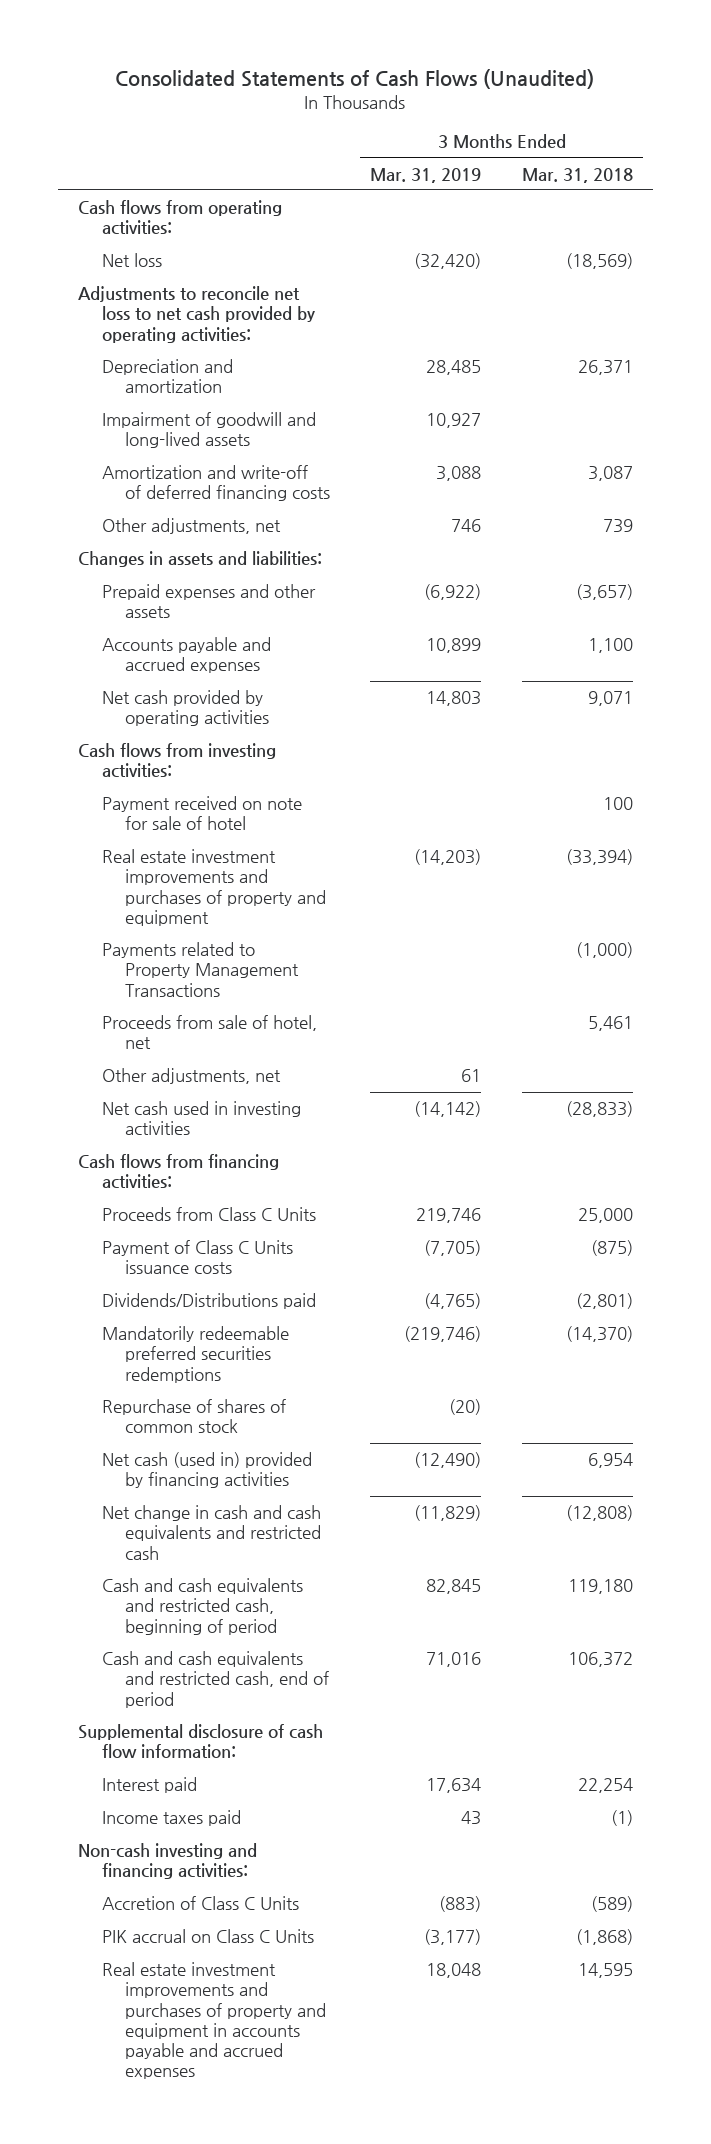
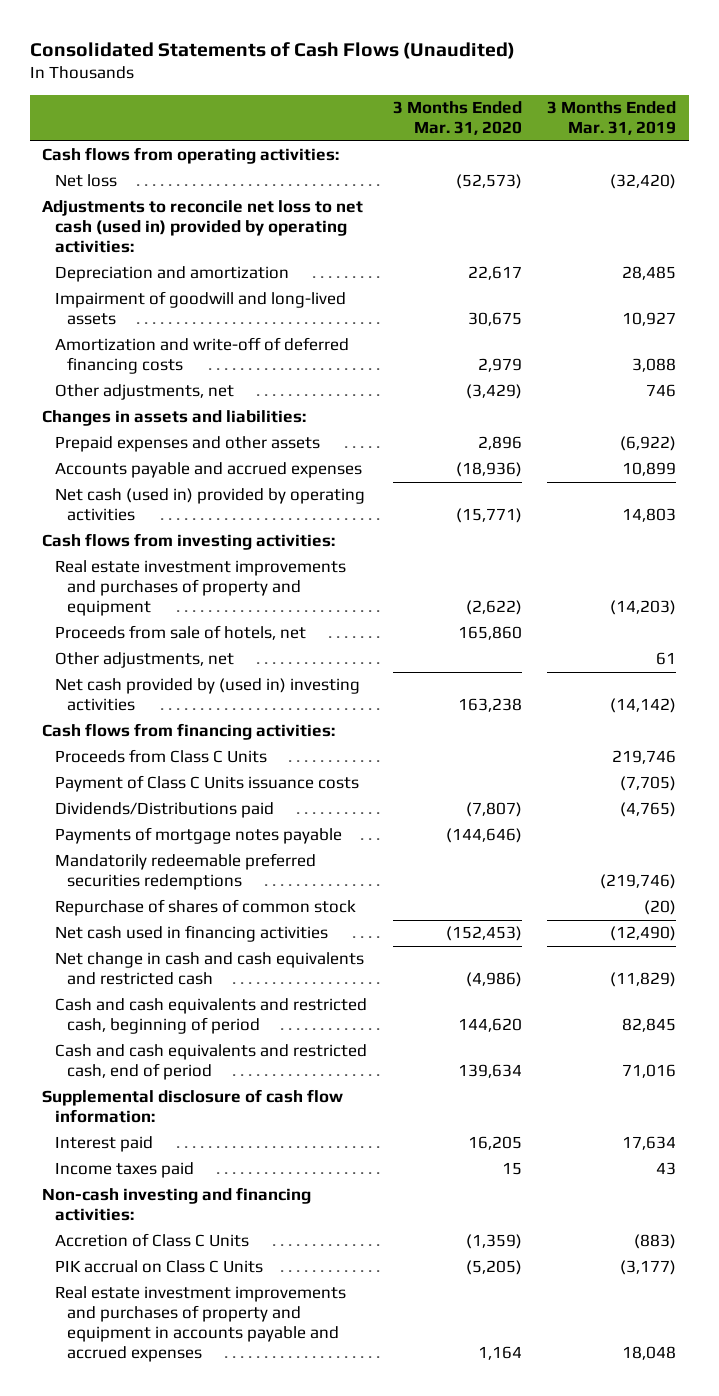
- | 3 Months Ended Mar. 31, 2019 | 3 Months Ended Mar. 31, 2018
+ | 3 Months Ended Mar. 31, 2020 | 3 Months Ended Mar. 31, 2019
- Adjustments to reconcile net loss to net cash provided by operating activities:
+ Adjustments to reconcile net loss to net cash (used in) provided by operating activities:
- Net cash provided by operating activities | 14,803 | 9,071
+ Net cash (used in) provided by operating activities | (15,771) | 14,803
- Payment received on note for sale of hotel | | 100
- Payments related to Property Management Transactions | | (1,000)
- Proceeds from sale of hotel, net | | 5,461
+ Proceeds from sale of hotels, net | 165,860 |
- Net cash used in investing activities | (14,142) | (28,833)
+ Net cash provided by (used in) investing activities | 163,238 | (14,142)
+ Payments of mortgage notes payable | (144,646) |
- Net cash (used in) provided by financing activities | (12,490) | 6,954
+ Net cash used in financing activities | (152,453) | (12,490)

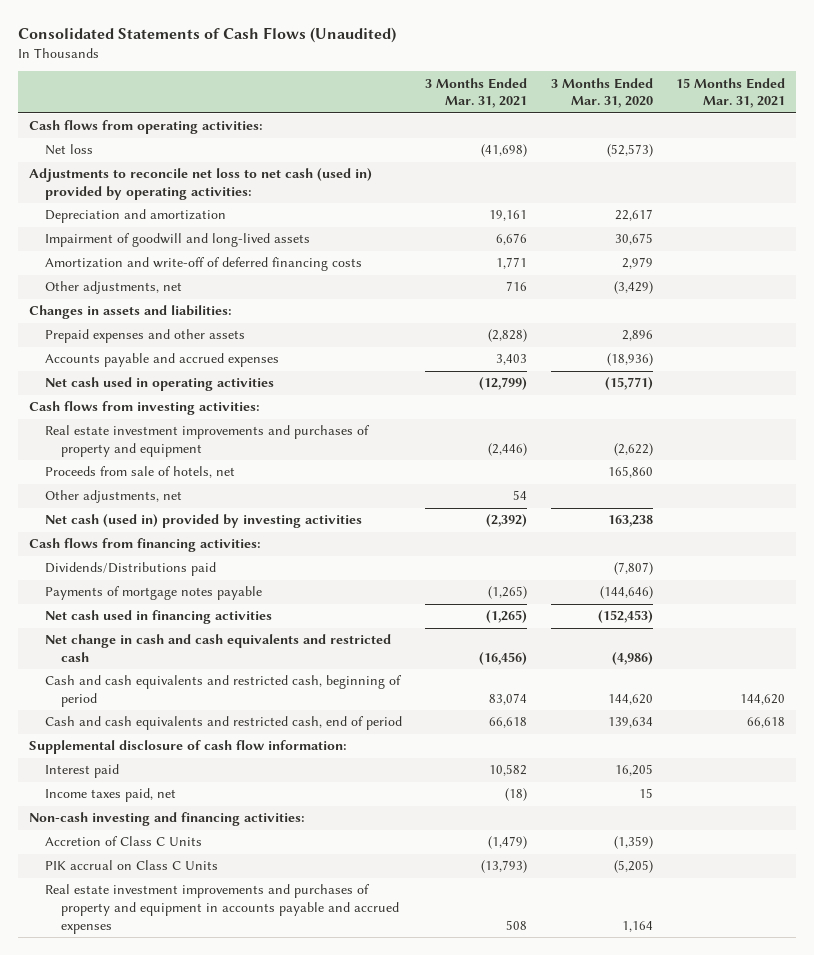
- | 3 Months Ended Mar. 31, 2020 | 3 Months Ended Mar. 31, 2019
+ | 3 Months Ended Mar. 31, 2021 | 3 Months Ended Mar. 31, 2020 | 15 Months Ended Mar. 31, 2021
- Net cash (used in) provided by operating activities | (15,771) | 14,803
+ Net cash used in operating activities | (12,799) | (15,771) |
- Net cash provided by (used in) investing activities | 163,238 | (14,142)
+ Net cash (used in) provided by investing activities | (2,392) | 163,238 |
- Proceeds from Class C Units | | 219,746
- Payment of Class C Units issuance costs | | (7,705)
- Mandatorily redeemable preferred securities redemptions | | (219,746)
- Repurchase of shares of common stock | | (20)
- Income taxes paid | 15 | 43
+ Income taxes paid, net | (18) | 15 |

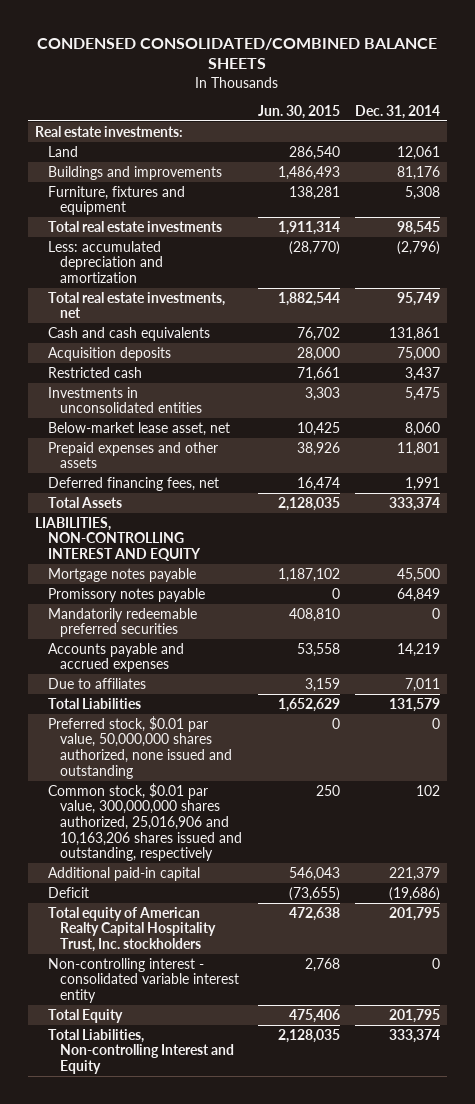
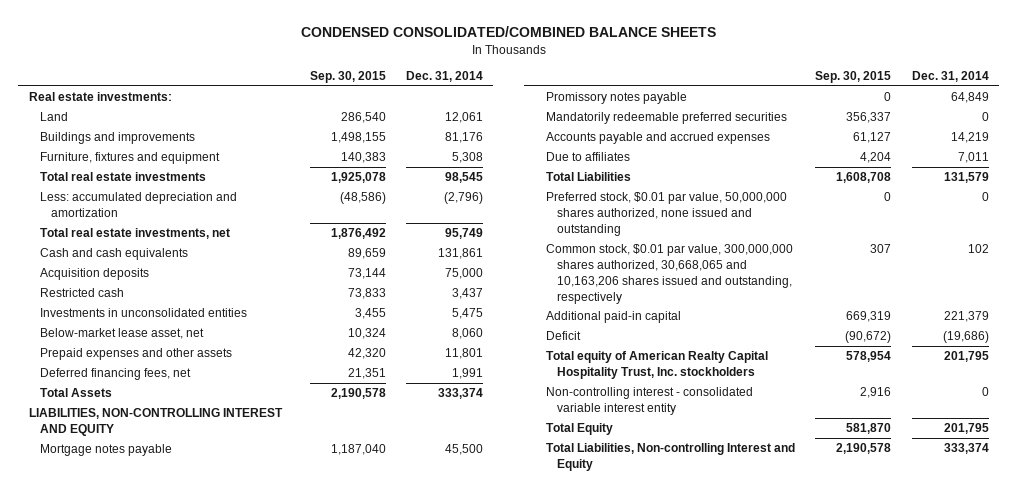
- | Jun. 30, 2015 | Dec. 31, 2014
+ | Sep. 30, 2015 | Dec. 31, 2014
- Common stock, $0.01 par value, 300,000,000 shares authorized, 25,016,906 and 10,163,206 shares issued and outstanding, respectively | 250 | 102
+ Common stock, $0.01 par value, 300,000,000 shares authorized, 30,668,065 and 10,163,206 shares issued and outstanding, respectively | 307 | 102

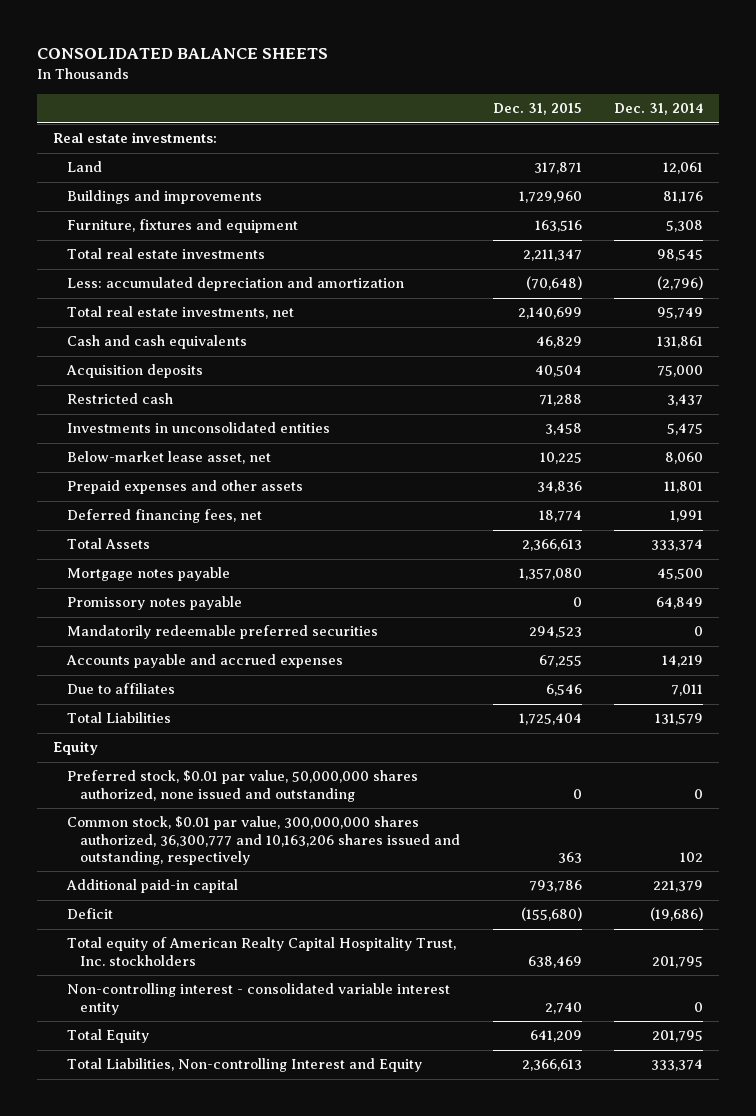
- CONDENSED CONSOLIDATED/COMBINED BALANCE SHEETS
+ CONSOLIDATED BALANCE SHEETS
- | Sep. 30, 2015 | Dec. 31, 2014
+ | Dec. 31, 2015 | Dec. 31, 2014
- LIABILITIES, NON-CONTROLLING INTEREST AND EQUITY
+ Equity
- Common stock, $0.01 par value, 300,000,000 shares authorized, 30,668,065 and 10,163,206 shares issued and outstanding, respectively | 307 | 102
+ Common stock, $0.01 par value, 300,000,000 shares authorized, 36,300,777 and 10,163,206 shares issued and outstanding, respectively | 363 | 102

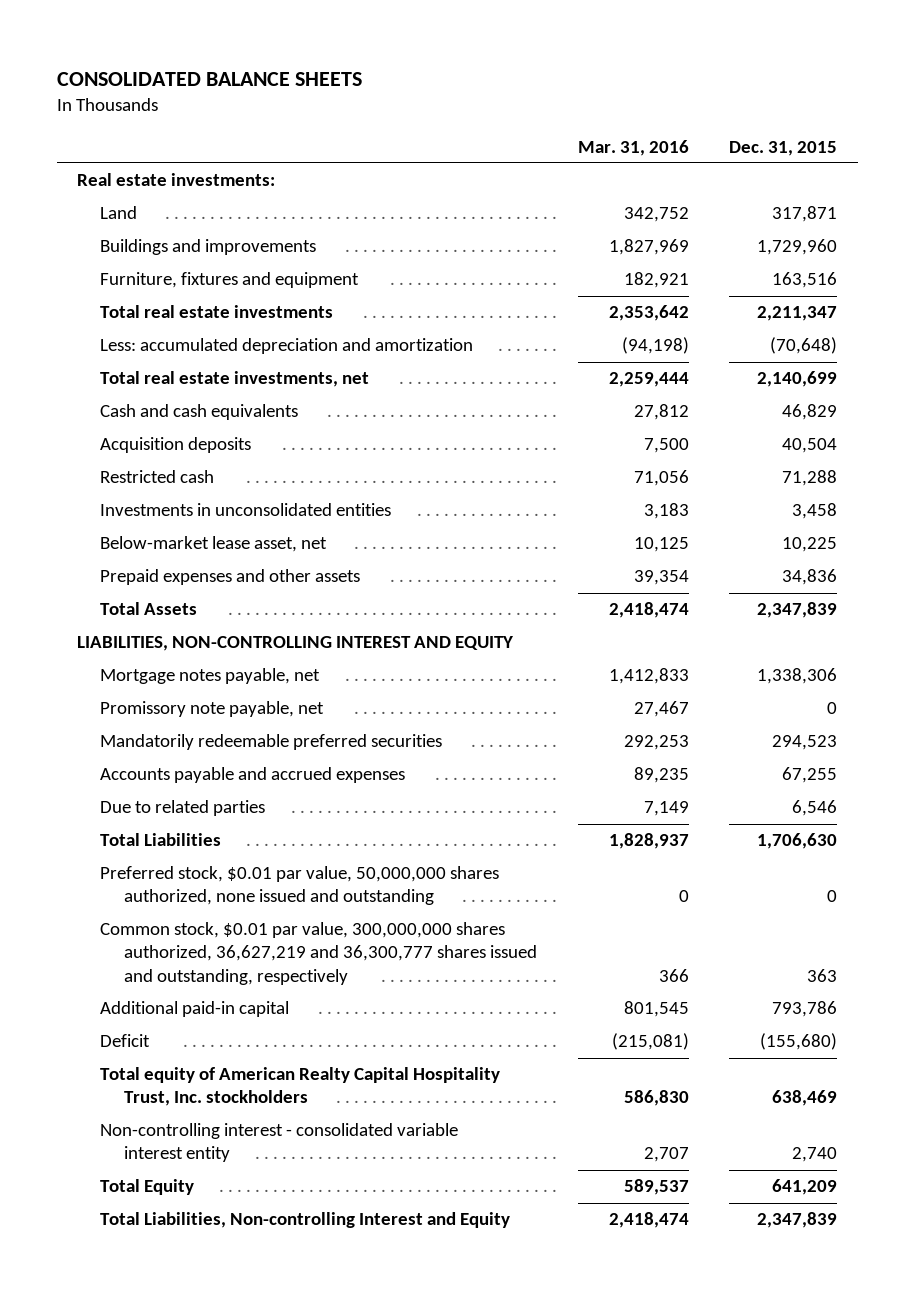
- | Dec. 31, 2015 | Dec. 31, 2014
+ | Mar. 31, 2016 | Dec. 31, 2015
- Deferred financing fees, net | 18,774 | 1,991
- Total Assets | 2,366,613 | 333,374
- Mortgage notes payable | 1,357,080 | 45,500
- Promissory notes payable | 0 | 64,849
+ Total Assets | 2,418,474 | 2,347,839
+ LIABILITIES, NON-CONTROLLING INTEREST AND EQUITY
+ Mortgage notes payable, net | 1,412,833 | 1,338,306
+ Promissory note payable, net | 27,467 | 0
- Due to affiliates | 6,546 | 7,011
- Total Liabilities | 1,725,404 | 131,579
- Equity
+ Due to related parties | 7,149 | 6,546
+ Total Liabilities | 1,828,937 | 1,706,630
- Common stock, $0.01 par value, 300,000,000 shares authorized, 36,300,777 and 10,163,206 shares issued and outstanding, respectively | 363 | 102
+ Common stock, $0.01 par value, 300,000,000 shares authorized, 36,627,219 and 36,300,777 shares issued and outstanding, respectively | 366 | 363
- Total Liabilities, Non-controlling Interest and Equity | 2,366,613 | 333,374
+ Total Liabilities, Non-controlling Interest and Equity | 2,418,474 | 2,347,839

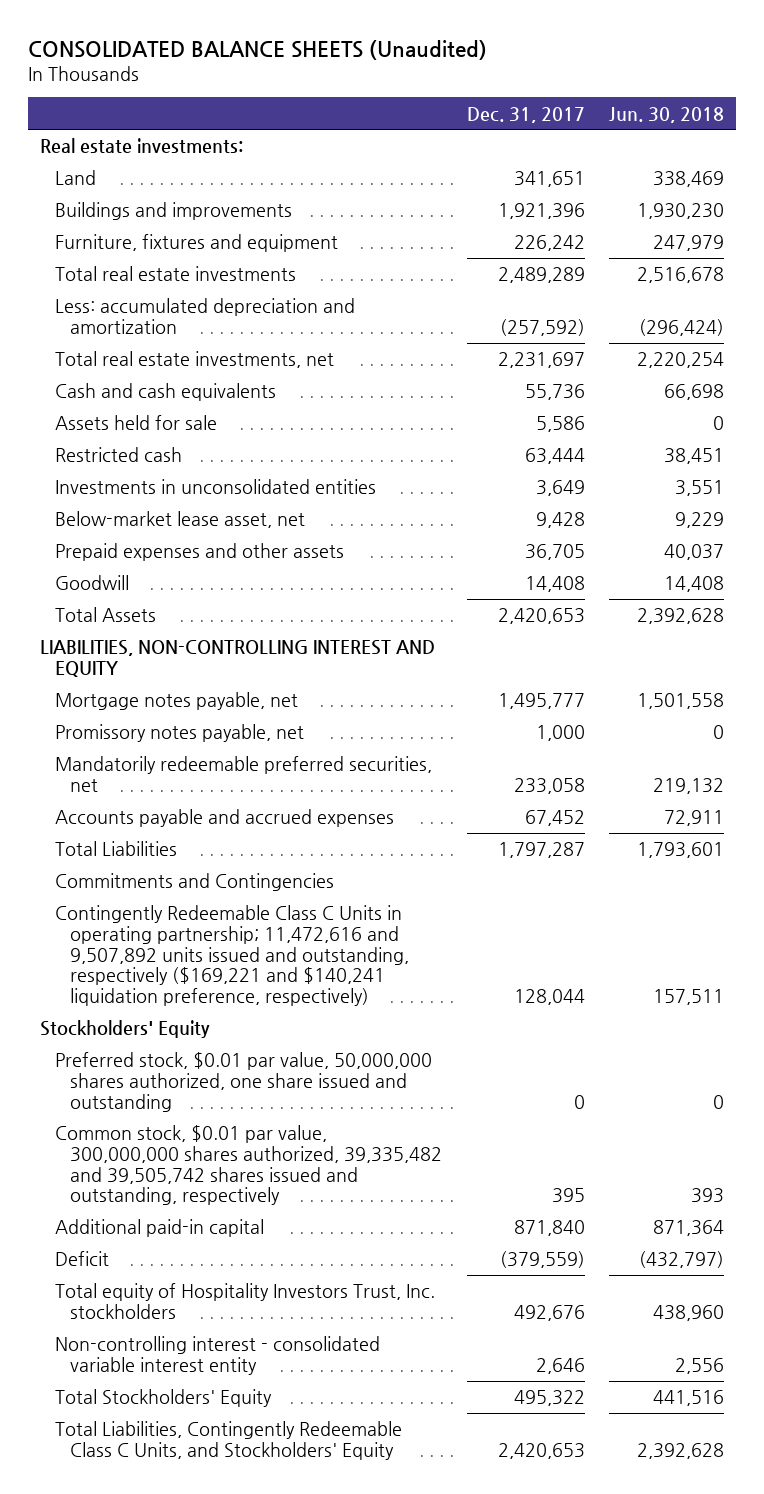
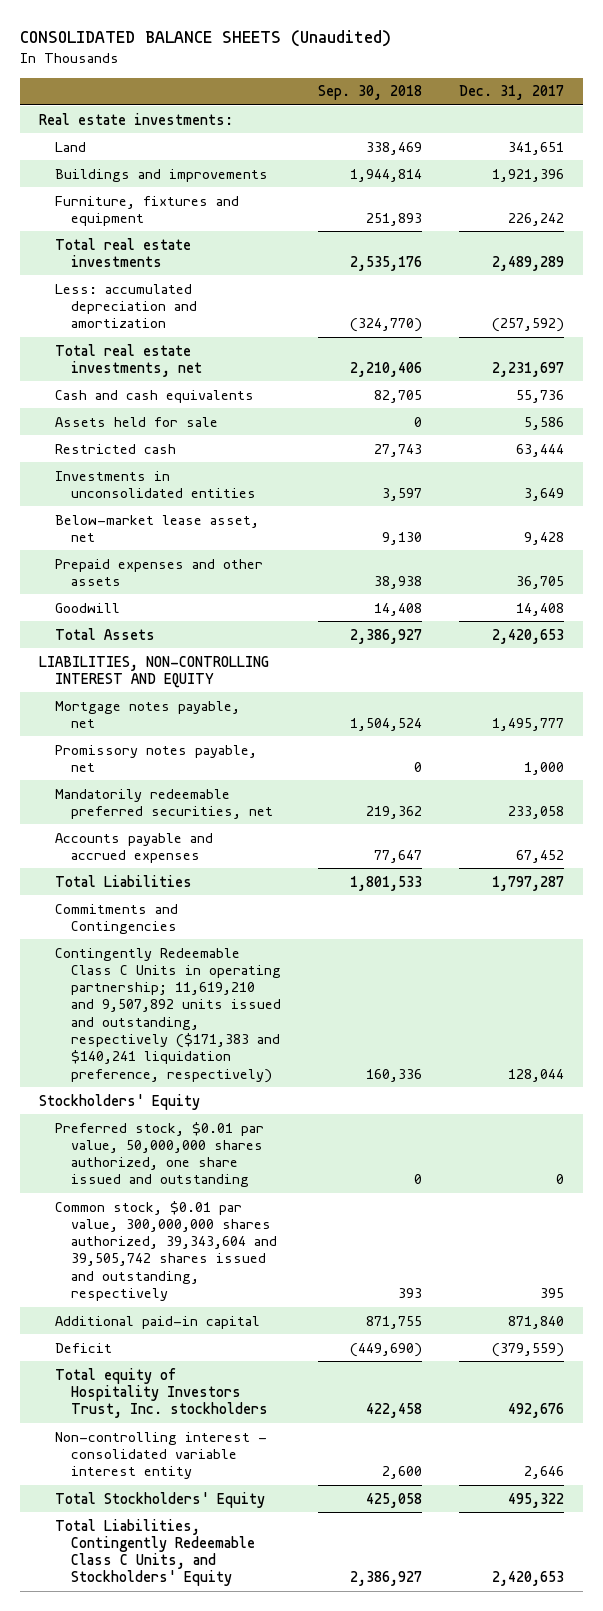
- | Dec. 31, 2017 | Jun. 30, 2018
+ | Sep. 30, 2018 | Dec. 31, 2017
- Contingently Redeemable Class C Units in operating partnership; 11,472,616 and 9,507,892 units issued and outstanding, respectively ($169,221 and $140,241 liquidation preference, respectively) | 128,044 | 157,511
+ Contingently Redeemable Class C Units in operating partnership; 11,619,210 and 9,507,892 units issued and outstanding, respectively ($171,383 and $140,241 liquidation preference, respectively) | 160,336 | 128,044
- Common stock, $0.01 par value, 300,000,000 shares authorized, 39,335,482 and 39,505,742 shares issued and outstanding, respectively | 395 | 393
+ Common stock, $0.01 par value, 300,000,000 shares authorized, 39,343,604 and 39,505,742 shares issued and outstanding, respectively | 393 | 395

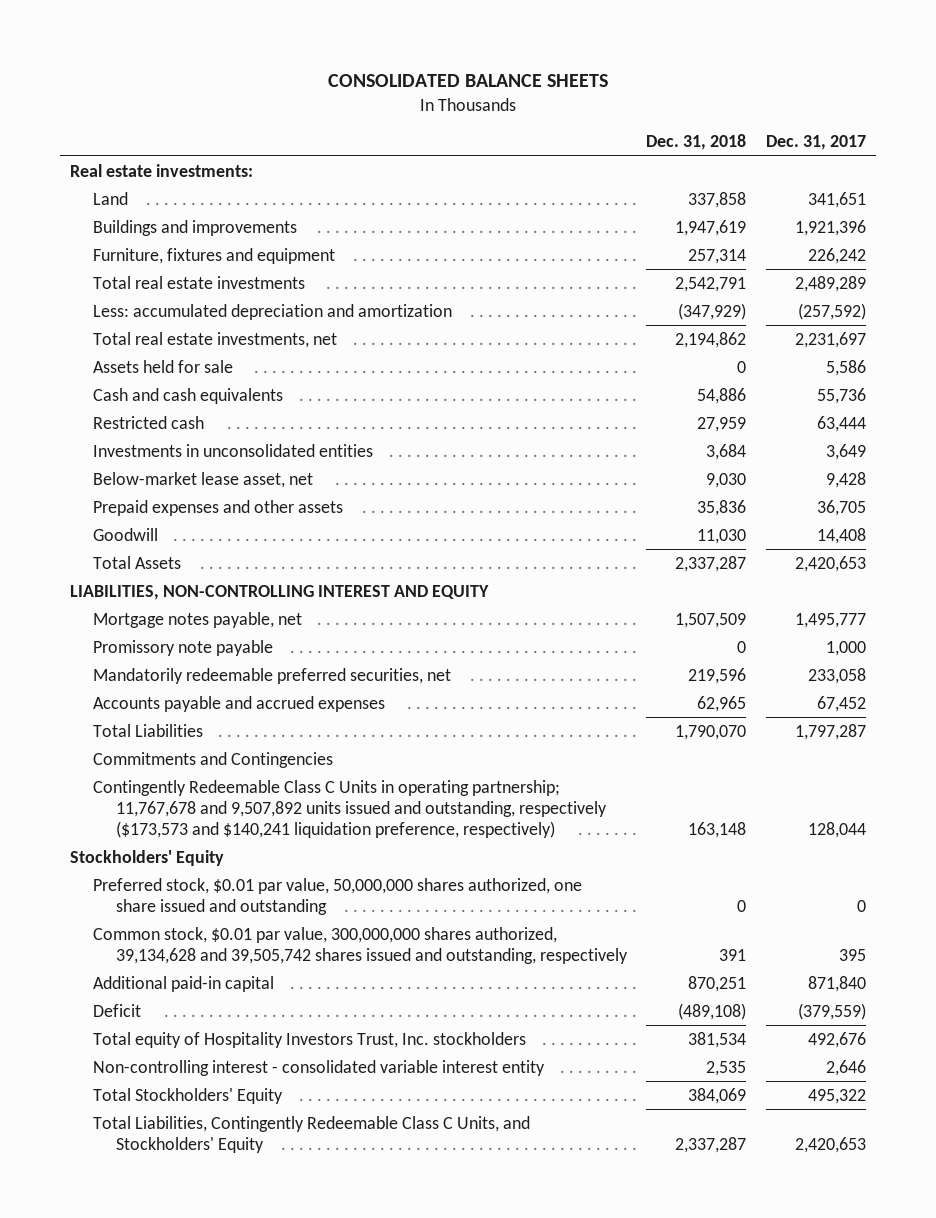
- CONSOLIDATED BALANCE SHEETS (Unaudited)
+ CONSOLIDATED BALANCE SHEETS
- | Sep. 30, 2018 | Dec. 31, 2017
+ | Dec. 31, 2018 | Dec. 31, 2017
moved down: Cash and cash equivalents | 54,886 | 55,736
- Promissory notes payable, net | 0 | 1,000
+ Promissory note payable | 0 | 1,000
- Contingently Redeemable Class C Units in operating partnership; 11,619,210 and 9,507,892 units issued and outstanding, respectively ($171,383 and $140,241 liquidation preference, respectively) | 160,336 | 128,044
+ Contingently Redeemable Class C Units in operating partnership; 11,767,678 and 9,507,892 units issued and outstanding, respectively ($173,573 and $140,241 liquidation preference, respectively) | 163,148 | 128,044
- Common stock, $0.01 par value, 300,000,000 shares authorized, 39,343,604 and 39,505,742 shares issued and outstanding, respectively | 393 | 395
+ Common stock, $0.01 par value, 300,000,000 shares authorized, 39,134,628 and 39,505,742 shares issued and outstanding, respectively | 391 | 395

